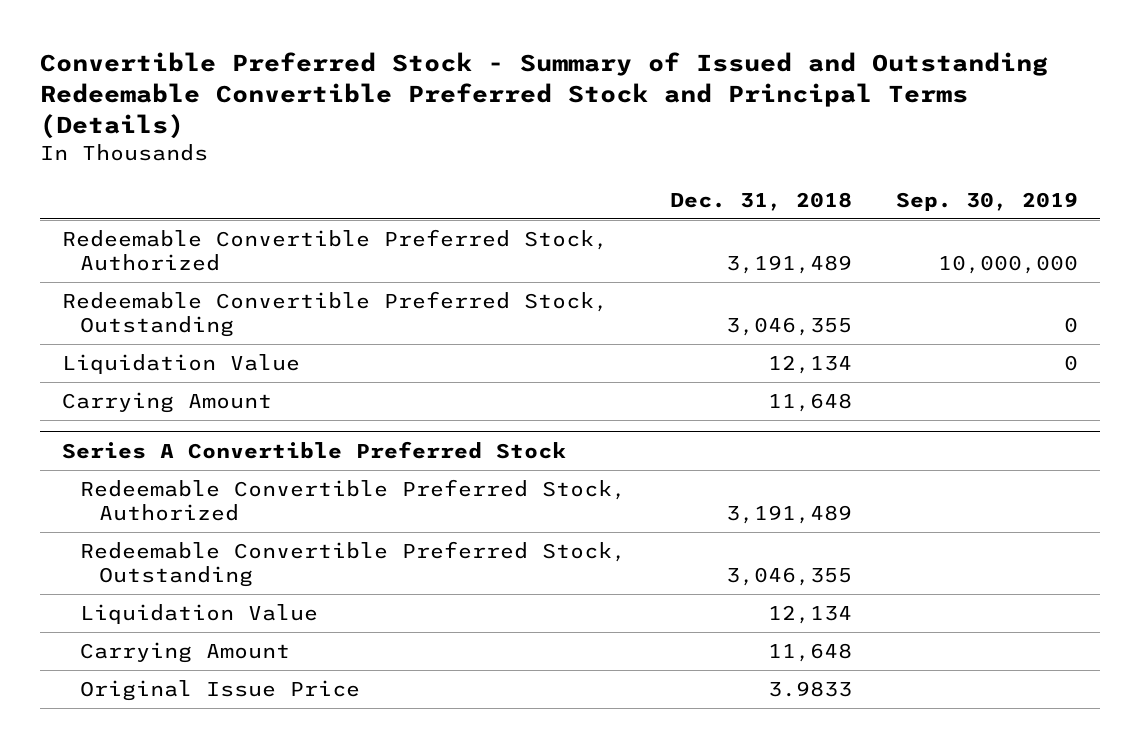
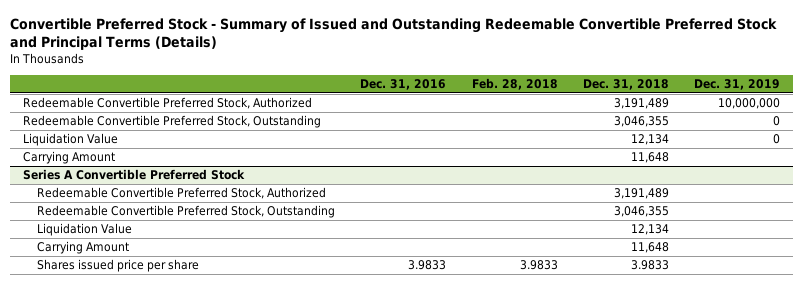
- | Dec. 31, 2018 | Sep. 30, 2019
+ | Dec. 31, 2016 | Feb. 28, 2018 | Dec. 31, 2018 | Dec. 31, 2019
@ Series A Convertible Preferred Stock
- Original Issue Price | 3.9833 |
+ Shares issued price per share | 3.9833 | 3.9833 | 3.9833 |

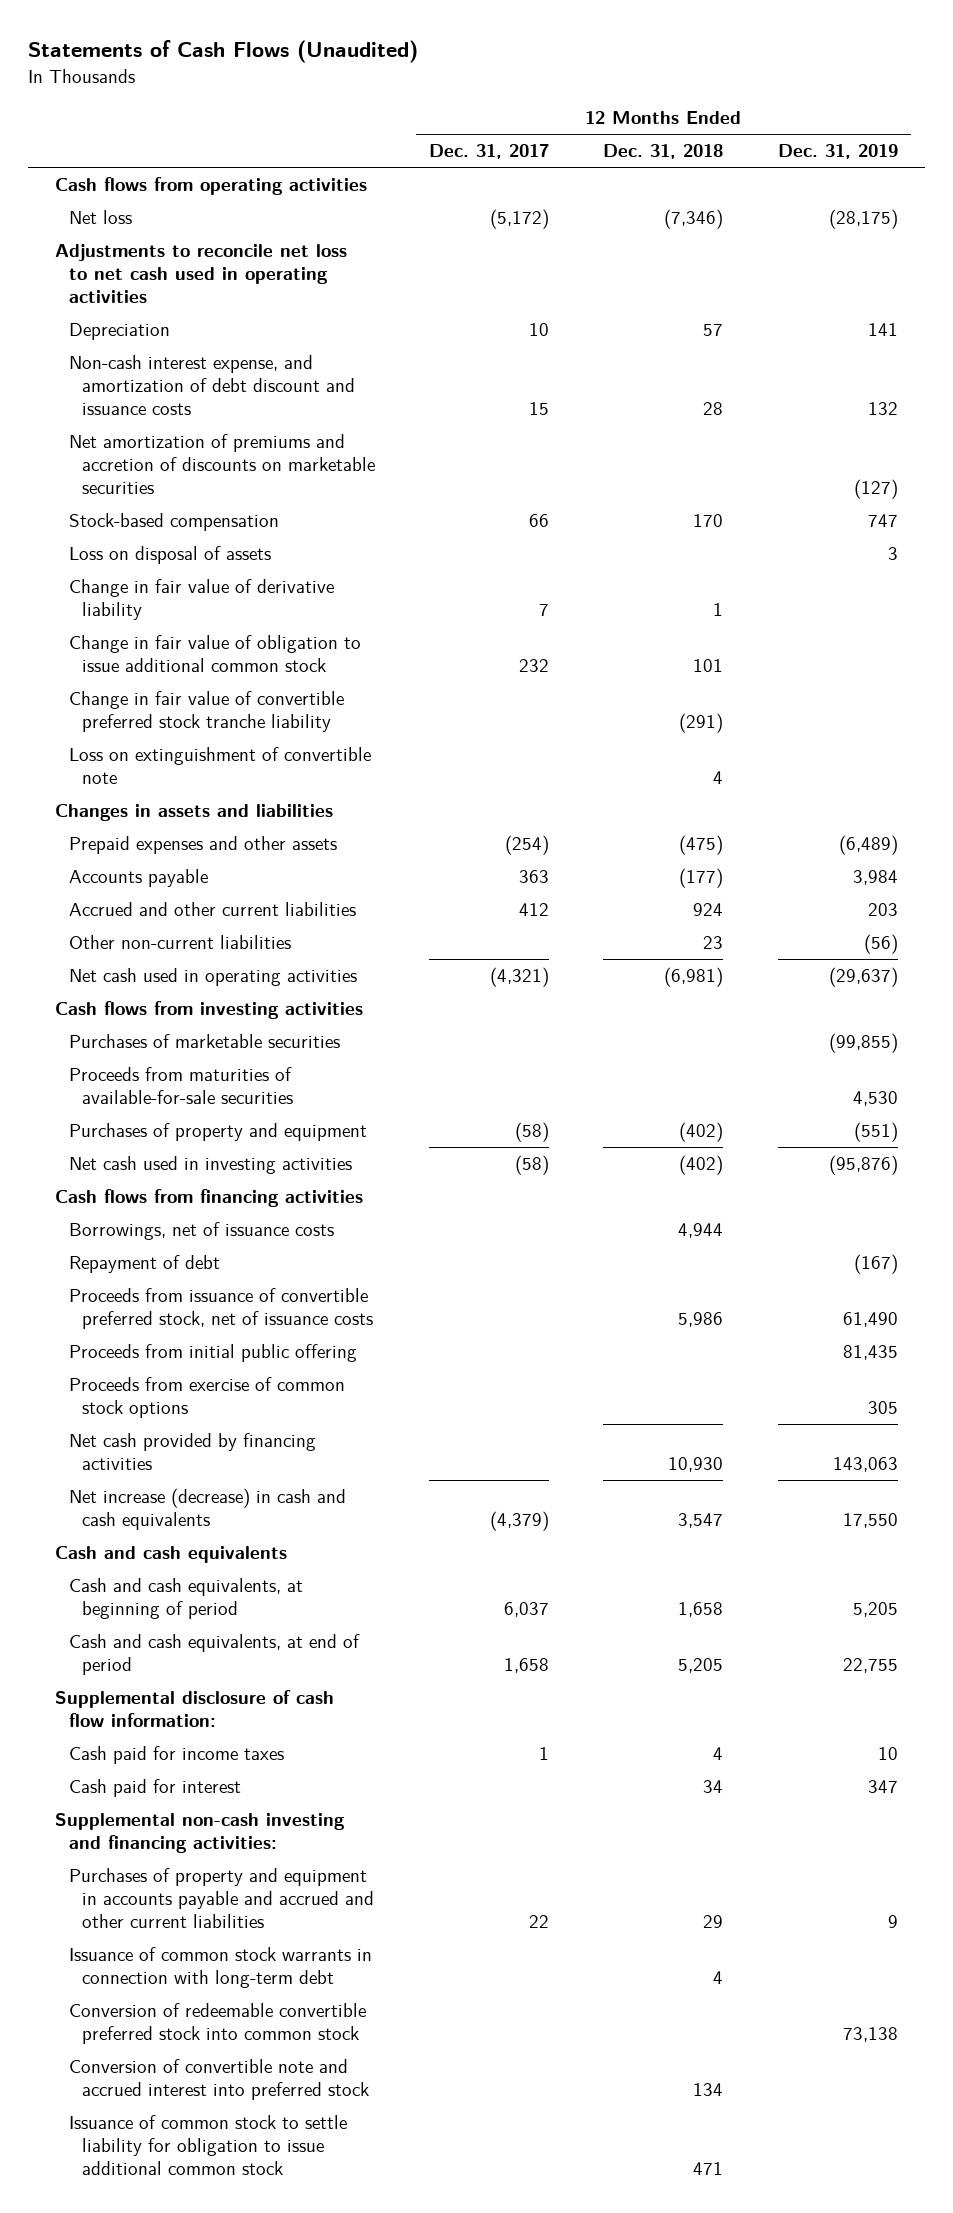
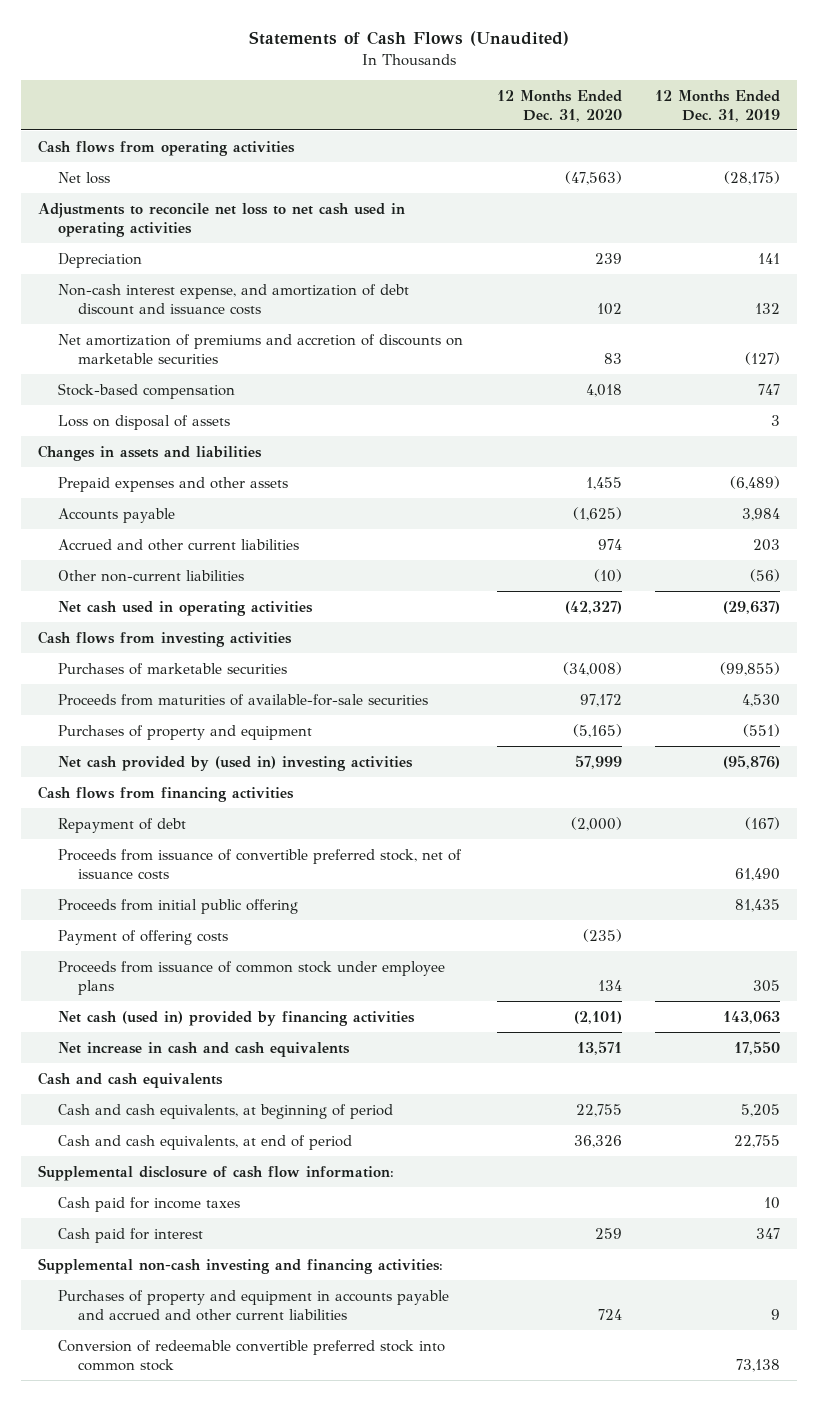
- | 12 Months Ended Dec. 31, 2017 | 12 Months Ended Dec. 31, 2018 | 12 Months Ended Dec. 31, 2019
+ | 12 Months Ended Dec. 31, 2020 | 12 Months Ended Dec. 31, 2019
- Change in fair value of derivative liability | 7 | 1 |
- Change in fair value of obligation to issue additional common stock | 232 | 101 |
- Change in fair value of convertible preferred stock tranche liability | | (291) |
- Loss on extinguishment of convertible note | | 4 |
- Net cash used in investing activities | (58) | (402) | (95,876)
+ Net cash provided by (used in) investing activities | 57,999 | (95,876)
- Borrowings, net of issuance costs | | 4,944 |
- Proceeds from exercise of common stock options | | | 305
- Net cash provided by financing activities | | 10,930 | 143,063
- Net increase (decrease) in cash and cash equivalents | (4,379) | 3,547 | 17,550
+ Payment of offering costs | (235) |
+ Proceeds from issuance of common stock under employee plans | 134 | 305
+ Net cash (used in) provided by financing activities | (2,101) | 143,063
+ Net increase in cash and cash equivalents | 13,571 | 17,550
- Issuance of common stock warrants in connection with long-term debt | | 4 |
- Conversion of convertible note and accrued interest into preferred stock | | 134 |
- Issuance of common stock to settle liability for obligation to issue additional common stock | | 471 |

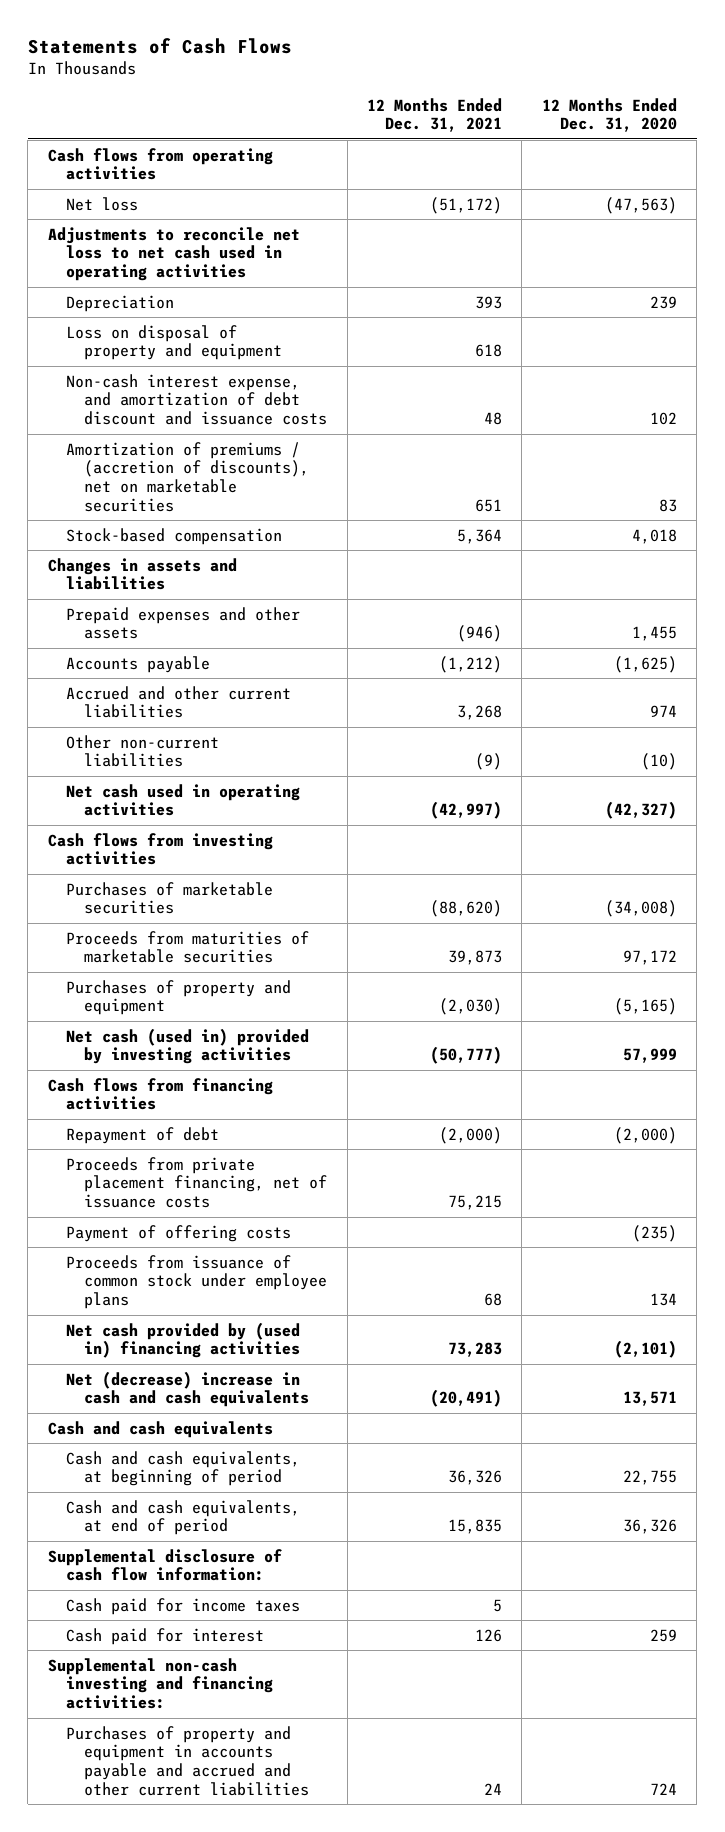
- Statements of Cash Flows (Unaudited)
+ Statements of Cash Flows
- | 12 Months Ended Dec. 31, 2020 | 12 Months Ended Dec. 31, 2019
+ | 12 Months Ended Dec. 31, 2021 | 12 Months Ended Dec. 31, 2020
+ Loss on disposal of property and equipment | 618 |
- Net amortization of premiums and accretion of discounts on marketable securities | 83 | (127)
+ Amortization of premiums / (accretion of discounts), net on marketable securities | 651 | 83
- Loss on disposal of assets | | 3
- Proceeds from maturities of available-for-sale securities | 97,172 | 4,530
+ Proceeds from maturities of marketable securities | 39,873 | 97,172
- Net cash provided by (used in) investing activities | 57,999 | (95,876)
+ Net cash (used in) provided by investing activities | (50,777) | 57,999
- Proceeds from issuance of convertible preferred stock, net of issuance costs | | 61,490
- Proceeds from initial public offering | | 81,435
+ Proceeds from private placement financing, net of issuance costs | 75,215 |
- Net cash (used in) provided by financing activities | (2,101) | 143,063
- Net increase in cash and cash equivalents | 13,571 | 17,550
+ Net cash provided by (used in) financing activities | 73,283 | (2,101)
+ Net (decrease) increase in cash and cash equivalents | (20,491) | 13,571
- Conversion of redeemable convertible preferred stock into common stock | | 73,138

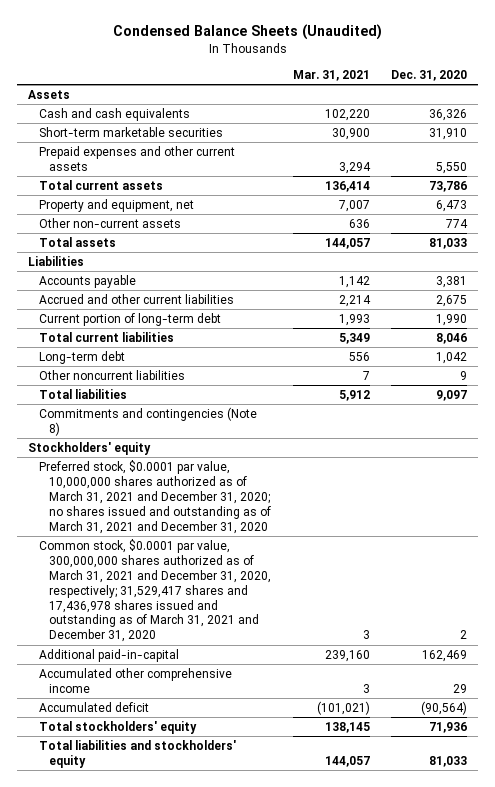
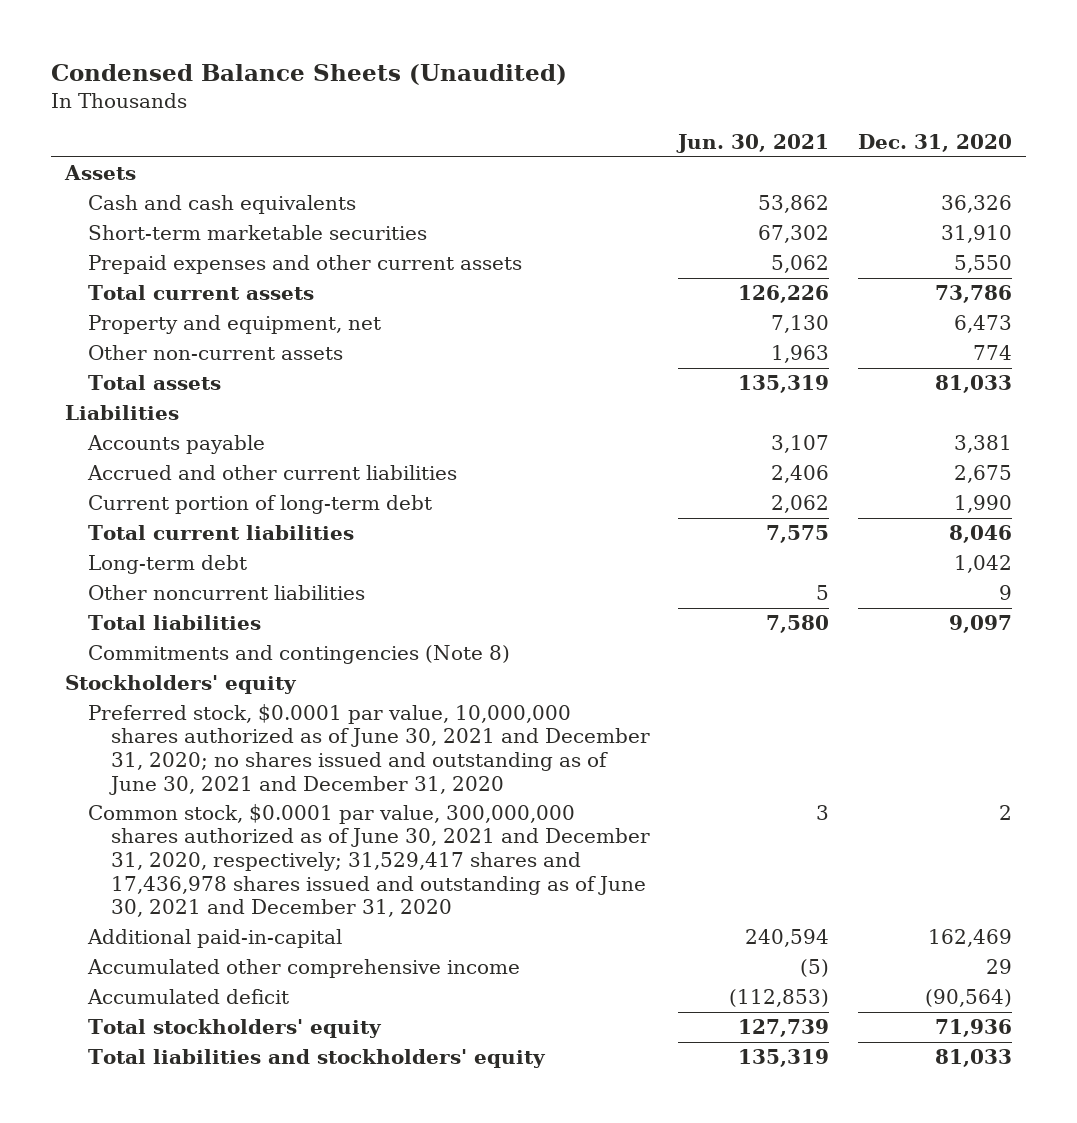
- | Mar. 31, 2021 | Dec. 31, 2020
+ | Jun. 30, 2021 | Dec. 31, 2020
- Preferred stock, $0.0001 par value, 10,000,000 shares authorized as of March 31, 2021 and December 31, 2020; no shares issued and outstanding as of March 31, 2021 and December 31, 2020
- Common stock, $0.0001 par value, 300,000,000 shares authorized as of March 31, 2021 and December 31, 2020, respectively; 31,529,417 shares and 17,436,978 shares issued and outstanding as of March 31, 2021 and December 31, 2020 | 3 | 2
+ Preferred stock, $0.0001 par value, 10,000,000 shares authorized as of June 30, 2021 and December 31, 2020; no shares issued and outstanding as of June 30, 2021 and December 31, 2020
+ Common stock, $0.0001 par value, 300,000,000 shares authorized as of June 30, 2021 and December 31, 2020, respectively; 31,529,417 shares and 17,436,978 shares issued and outstanding as of June 30, 2021 and December 31, 2020 | 3 | 2

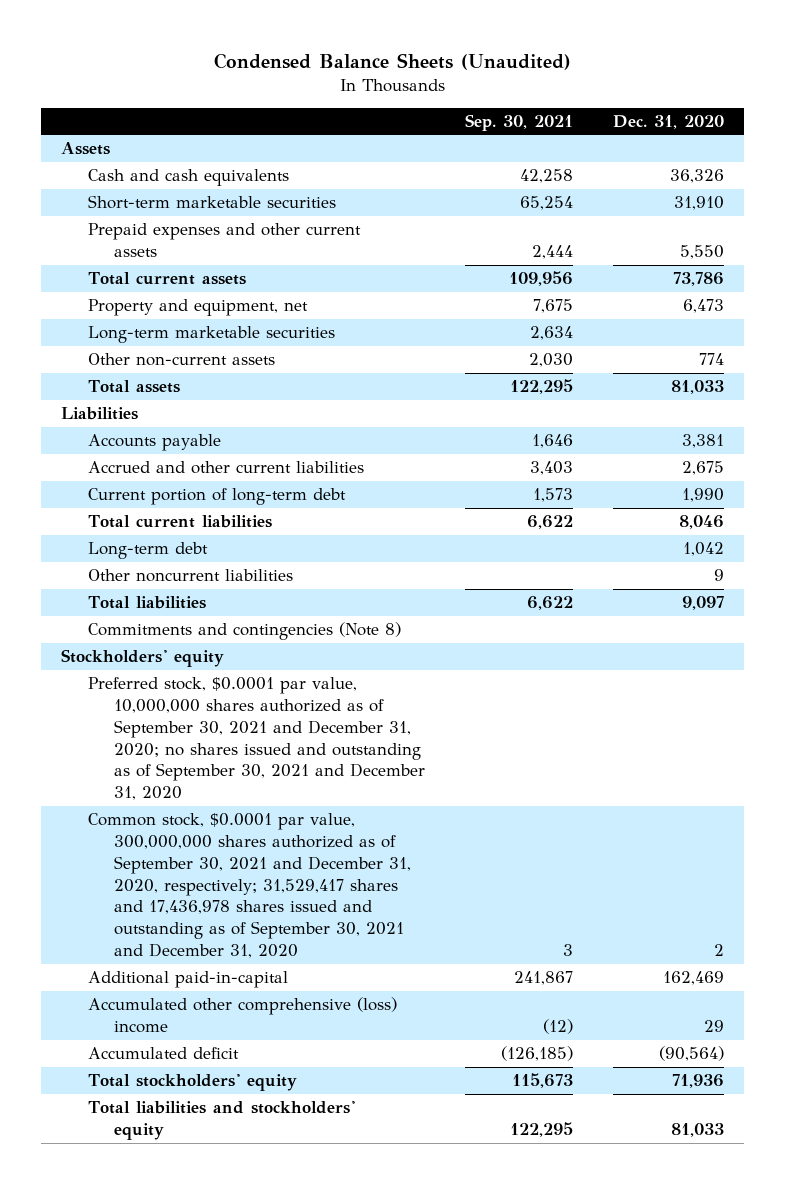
- | Jun. 30, 2021 | Dec. 31, 2020
+ | Sep. 30, 2021 | Dec. 31, 2020
+ Long-term marketable securities | 2,634 |
- Preferred stock, $0.0001 par value, 10,000,000 shares authorized as of June 30, 2021 and December 31, 2020; no shares issued and outstanding as of June 30, 2021 and December 31, 2020
- Common stock, $0.0001 par value, 300,000,000 shares authorized as of June 30, 2021 and December 31, 2020, respectively; 31,529,417 shares and 17,436,978 shares issued and outstanding as of June 30, 2021 and December 31, 2020 | 3 | 2
+ Preferred stock, $0.0001 par value, 10,000,000 shares authorized as of September 30, 2021 and December 31, 2020; no shares issued and outstanding as of September 30, 2021 and December 31, 2020
+ Common stock, $0.0001 par value, 300,000,000 shares authorized as of September 30, 2021 and December 31, 2020, respectively; 31,529,417 shares and 17,436,978 shares issued and outstanding as of September 30, 2021 and December 31, 2020 | 3 | 2
- Accumulated other comprehensive income | (5) | 29
+ Accumulated other comprehensive (loss) income | (12) | 29

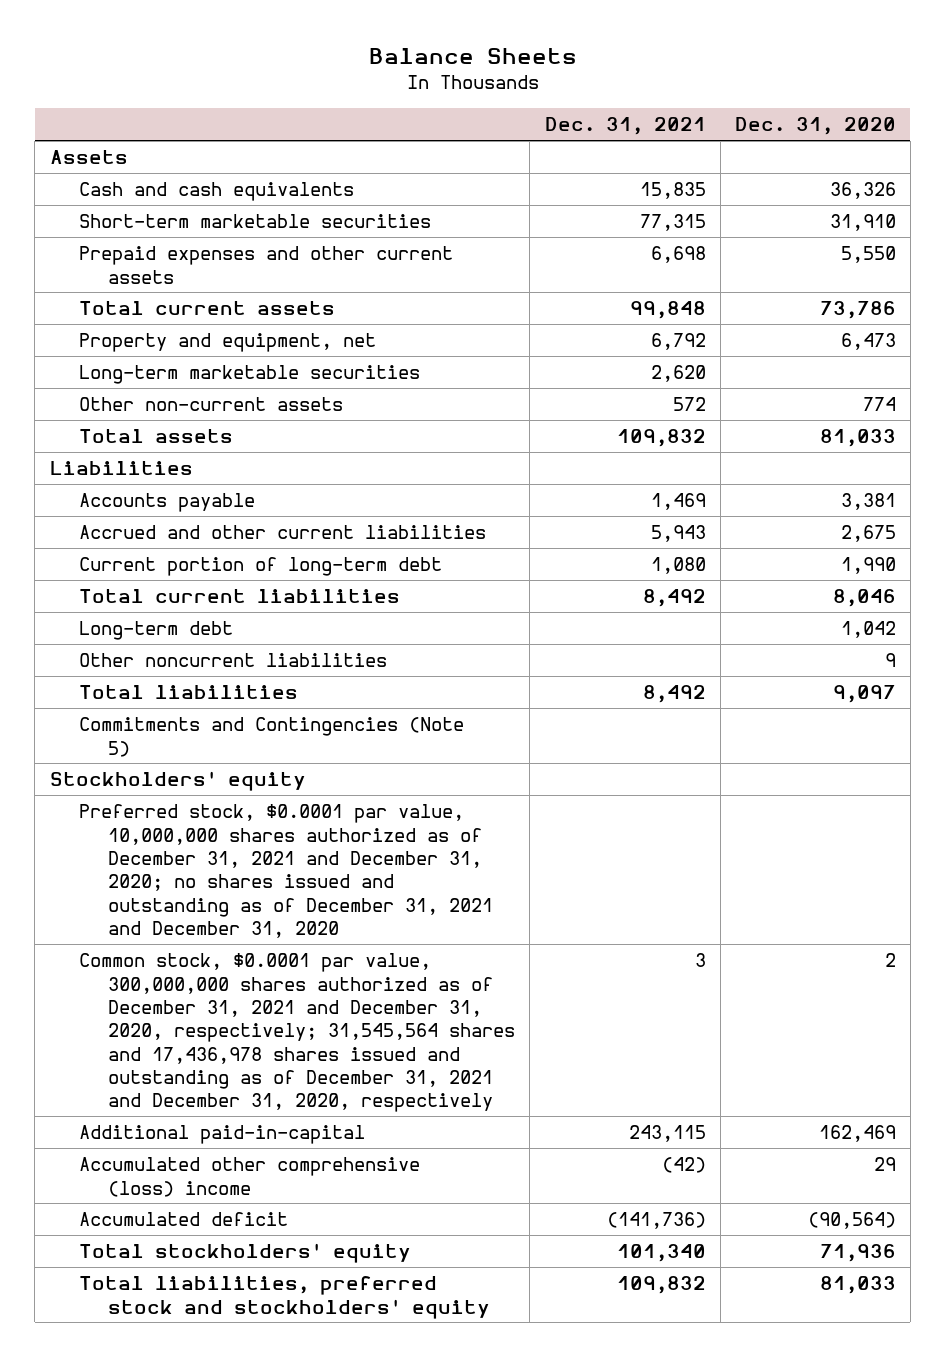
- Condensed Balance Sheets (Unaudited)
+ Balance Sheets
- | Sep. 30, 2021 | Dec. 31, 2020
+ | Dec. 31, 2021 | Dec. 31, 2020
- Commitments and contingencies (Note 8)
+ Commitments and Contingencies (Note 5)
- Preferred stock, $0.0001 par value, 10,000,000 shares authorized as of September 30, 2021 and December 31, 2020; no shares issued and outstanding as of September 30, 2021 and December 31, 2020
- Common stock, $0.0001 par value, 300,000,000 shares authorized as of September 30, 2021 and December 31, 2020, respectively; 31,529,417 shares and 17,436,978 shares issued and outstanding as of September 30, 2021 and December 31, 2020 | 3 | 2
+ Preferred stock, $0.0001 par value, 10,000,000 shares authorized as of December 31, 2021 and December 31, 2020; no shares issued and outstanding as of December 31, 2021 and December 31, 2020
+ Common stock, $0.0001 par value, 300,000,000 shares authorized as of December 31, 2021 and December 31, 2020, respectively; 31,545,564 shares and 17,436,978 shares issued and outstanding as of December 31, 2021 and December 31, 2020, respectively | 3 | 2
- Total liabilities and stockholders' equity | 122,295 | 81,033
+ Total liabilities, preferred stock and stockholders' equity | 109,832 | 81,033

